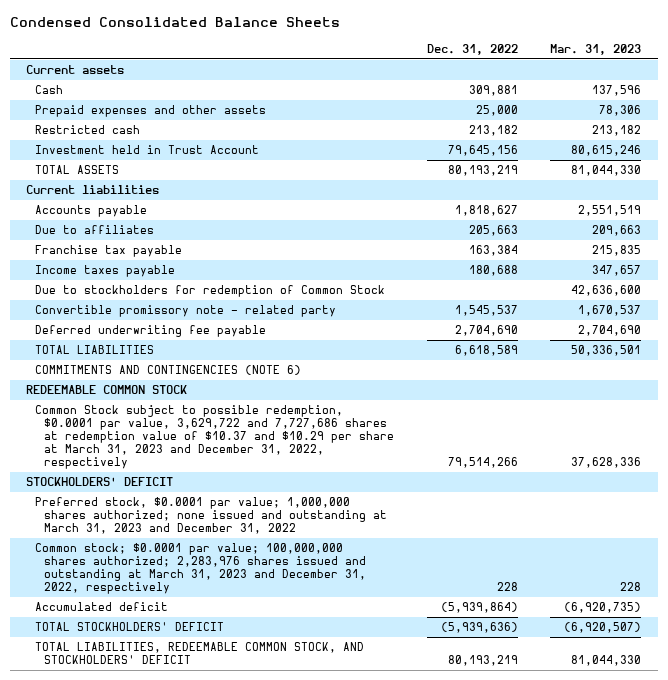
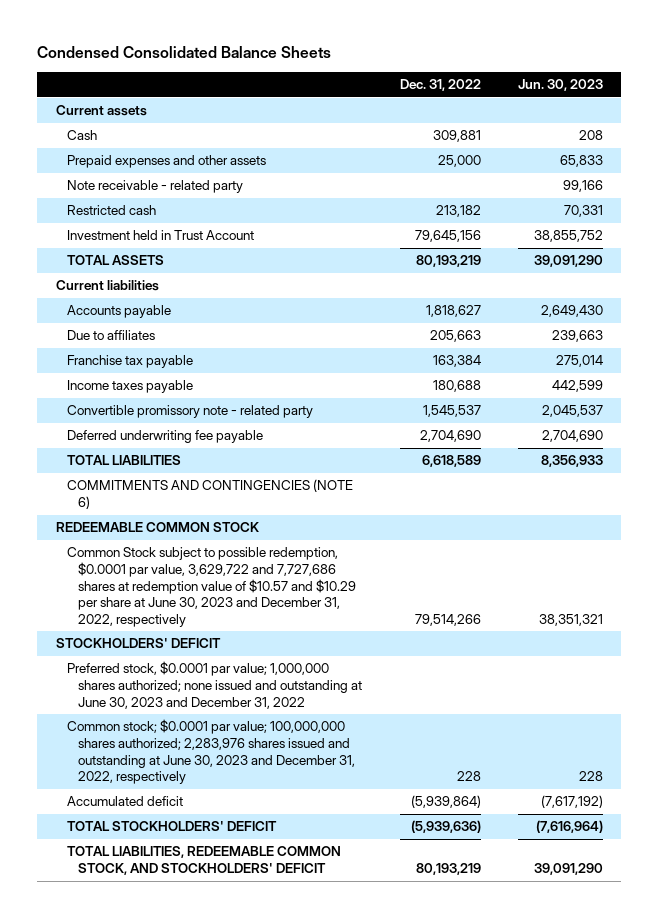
- | Dec. 31, 2022 | Mar. 31, 2023
+ | Dec. 31, 2022 | Jun. 30, 2023
+ Note receivable - related party | | 99,166
- Due to stockholders for redemption of Common Stock | | 42,636,600
- Common Stock subject to possible redemption, $0.0001 par value, 3,629,722 and 7,727,686 shares at redemption value of $10.37 and $10.29 per share at March 31, 2023 and December 31, 2022, respectively | 79,514,266 | 37,628,336
+ Common Stock subject to possible redemption, $0.0001 par value, 3,629,722 and 7,727,686 shares at redemption value of $10.57 and $10.29 per share at June 30, 2023 and December 31, 2022, respectively | 79,514,266 | 38,351,321
- Preferred stock, $0.0001 par value; 1,000,000 shares authorized; none issued and outstanding at March 31, 2023 and December 31, 2022
- Common stock; $0.0001 par value; 100,000,000 shares authorized; 2,283,976 shares issued and outstanding at March 31, 2023 and December 31, 2022, respectively | 228 | 228
+ Preferred stock, $0.0001 par value; 1,000,000 shares authorized; none issued and outstanding at June 30, 2023 and December 31, 2022
+ Common stock; $0.0001 par value; 100,000,000 shares authorized; 2,283,976 shares issued and outstanding at June 30, 2023 and December 31, 2022, respectively | 228 | 228

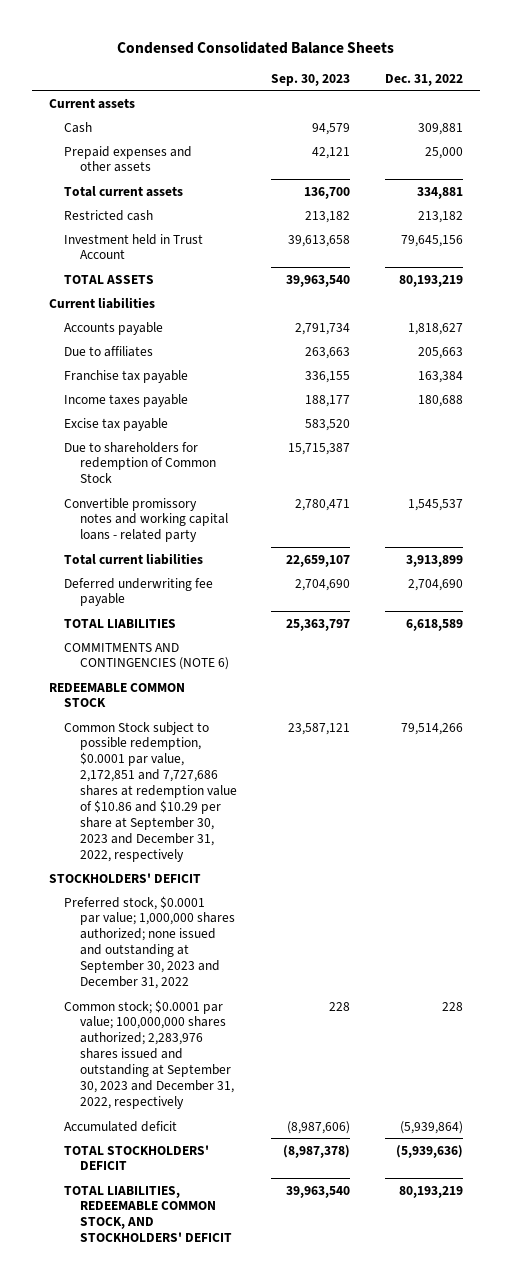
- | Dec. 31, 2022 | Jun. 30, 2023
+ | Sep. 30, 2023 | Dec. 31, 2022
- Note receivable - related party | | 99,166
+ Total current assets | 136,700 | 334,881
- Convertible promissory note - related party | 1,545,537 | 2,045,537
+ Excise tax payable | 583,520 |
+ Due to shareholders for redemption of Common Stock | 15,715,387 |
+ Convertible promissory notes and working capital loans - related party | 2,780,471 | 1,545,537
+ Total current liabilities | 22,659,107 | 3,913,899
- Common Stock subject to possible redemption, $0.0001 par value, 3,629,722 and 7,727,686 shares at redemption value of $10.57 and $10.29 per share at June 30, 2023 and December 31, 2022, respectively | 79,514,266 | 38,351,321
+ Common Stock subject to possible redemption, $0.0001 par value, 2,172,851 and 7,727,686 shares at redemption value of $10.86 and $10.29 per share at September 30, 2023 and December 31, 2022, respectively | 23,587,121 | 79,514,266
- Preferred stock, $0.0001 par value; 1,000,000 shares authorized; none issued and outstanding at June 30, 2023 and December 31, 2022
- Common stock; $0.0001 par value; 100,000,000 shares authorized; 2,283,976 shares issued and outstanding at June 30, 2023 and December 31, 2022, respectively | 228 | 228
+ Preferred stock, $0.0001 par value; 1,000,000 shares authorized; none issued and outstanding at September 30, 2023 and December 31, 2022
+ Common stock; $0.0001 par value; 100,000,000 shares authorized; 2,283,976 shares issued and outstanding at September 30, 2023 and December 31, 2022, respectively | 228 | 228

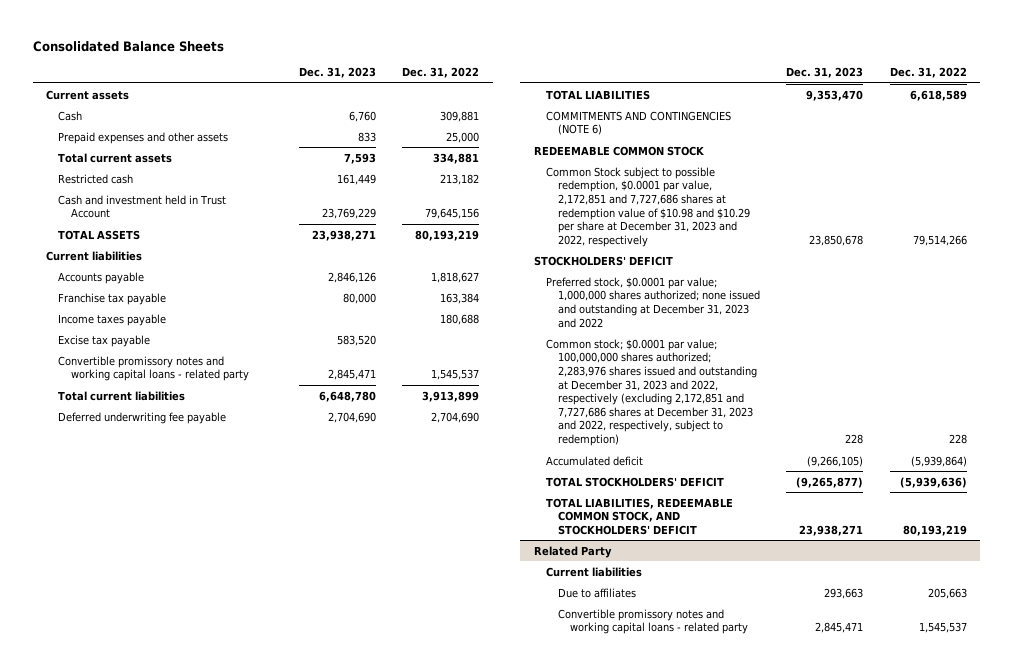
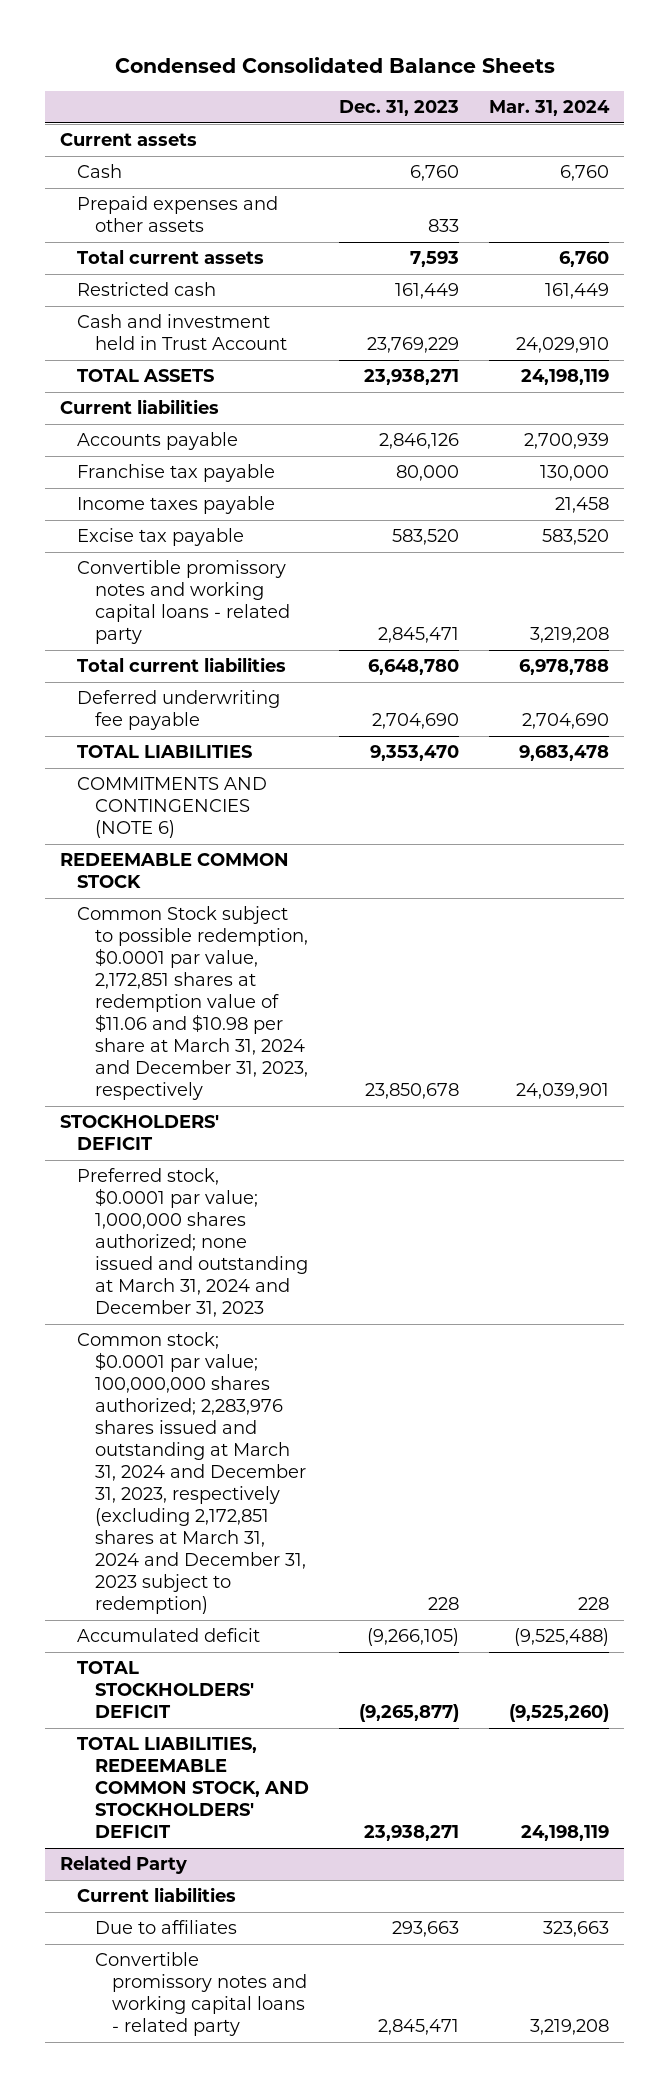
- Consolidated Balance Sheets
+ Condensed Consolidated Balance Sheets
- | Dec. 31, 2023 | Dec. 31, 2022
+ | Dec. 31, 2023 | Mar. 31, 2024
- Common Stock subject to possible redemption, $0.0001 par value, 2,172,851 and 7,727,686 shares at redemption value of $10.98 and $10.29 per share at December 31, 2023 and 2022, respectively | 23,850,678 | 79,514,266
+ Common Stock subject to possible redemption, $0.0001 par value, 2,172,851 shares at redemption value of $11.06 and $10.98 per share at March 31, 2024 and December 31, 2023, respectively | 23,850,678 | 24,039,901
- Preferred stock, $0.0001 par value; 1,000,000 shares authorized; none issued and outstanding at December 31, 2023 and 2022
- Common stock; $0.0001 par value; 100,000,000 shares authorized; 2,283,976 shares issued and outstanding at December 31, 2023 and 2022, respectively (excluding 2,172,851 and 7,727,686 shares at December 31, 2023 and 2022, respectively, subject to redemption) | 228 | 228
+ Preferred stock, $0.0001 par value; 1,000,000 shares authorized; none issued and outstanding at March 31, 2024 and December 31, 2023
+ Common stock; $0.0001 par value; 100,000,000 shares authorized; 2,283,976 shares issued and outstanding at March 31, 2024 and December 31, 2023, respectively (excluding 2,172,851 shares at March 31, 2024 and December 31, 2023 subject to redemption) | 228 | 228

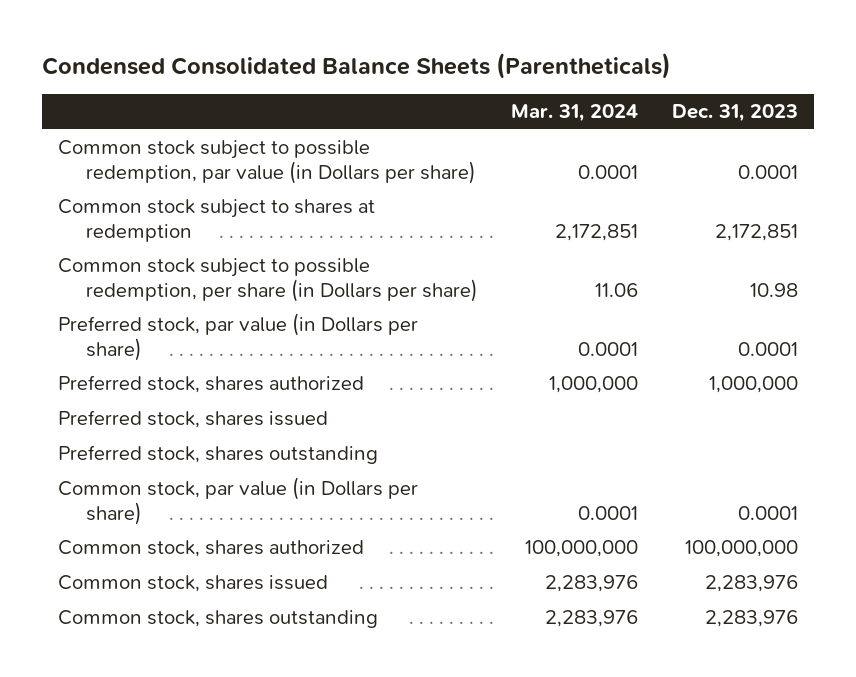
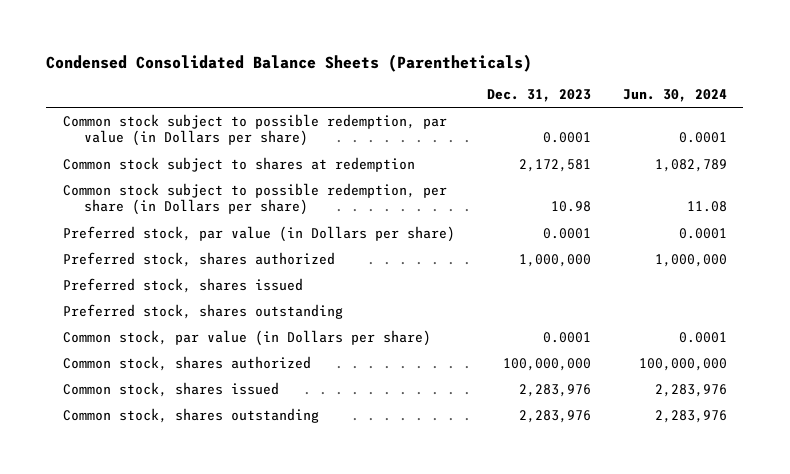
- | Mar. 31, 2024 | Dec. 31, 2023
+ | Dec. 31, 2023 | Jun. 30, 2024
- Common stock subject to shares at redemption | 2,172,851 | 2,172,851
+ Common stock subject to shares at redemption | 2,172,581 | 1,082,789

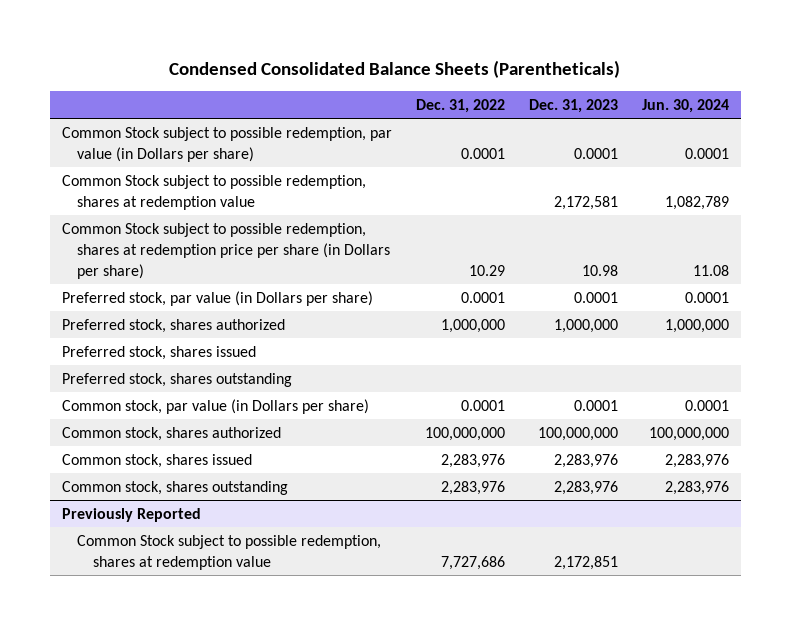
- | Dec. 31, 2023 | Jun. 30, 2024
+ | Dec. 31, 2022 | Dec. 31, 2023 | Jun. 30, 2024
- Common stock subject to possible redemption, par value (in Dollars per share) | 0.0001 | 0.0001
- Common stock subject to shares at redemption | 2,172,581 | 1,082,789
- Common stock subject to possible redemption, per share (in Dollars per share) | 10.98 | 11.08
+ Common Stock subject to possible redemption, par value (in Dollars per share) | 0.0001 | 0.0001 | 0.0001
+ Common Stock subject to possible redemption, shares at redemption value | | 2,172,581 | 1,082,789
+ Common Stock subject to possible redemption, shares at redemption price per share (in Dollars per share) | 10.29 | 10.98 | 11.08
+ Previously Reported
+ Common Stock subject to possible redemption, shares at redemption value | 7,727,686 | 2,172,851 |

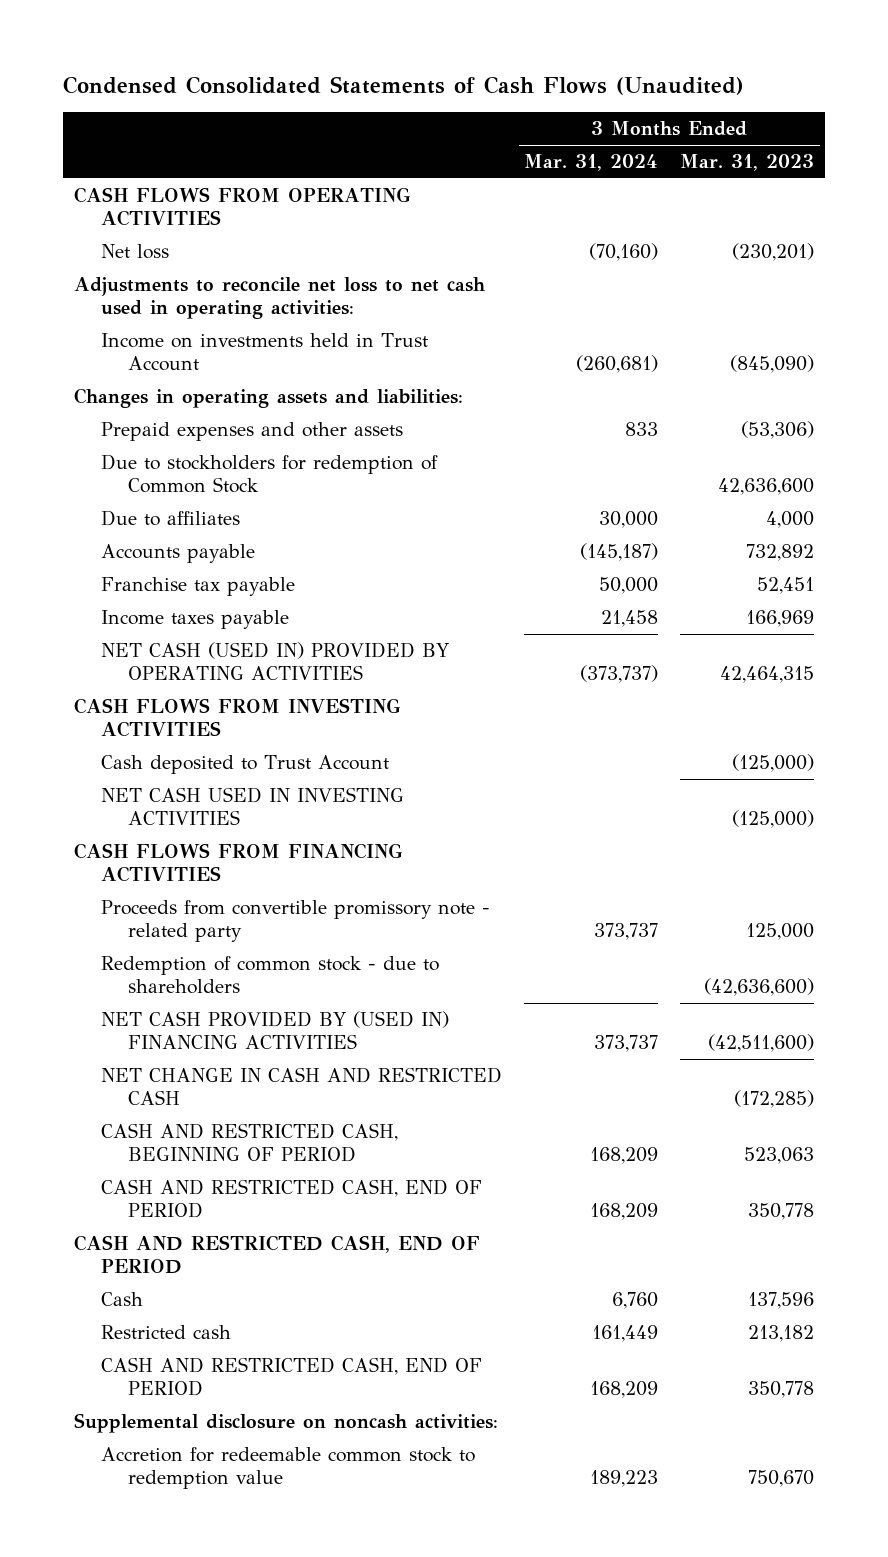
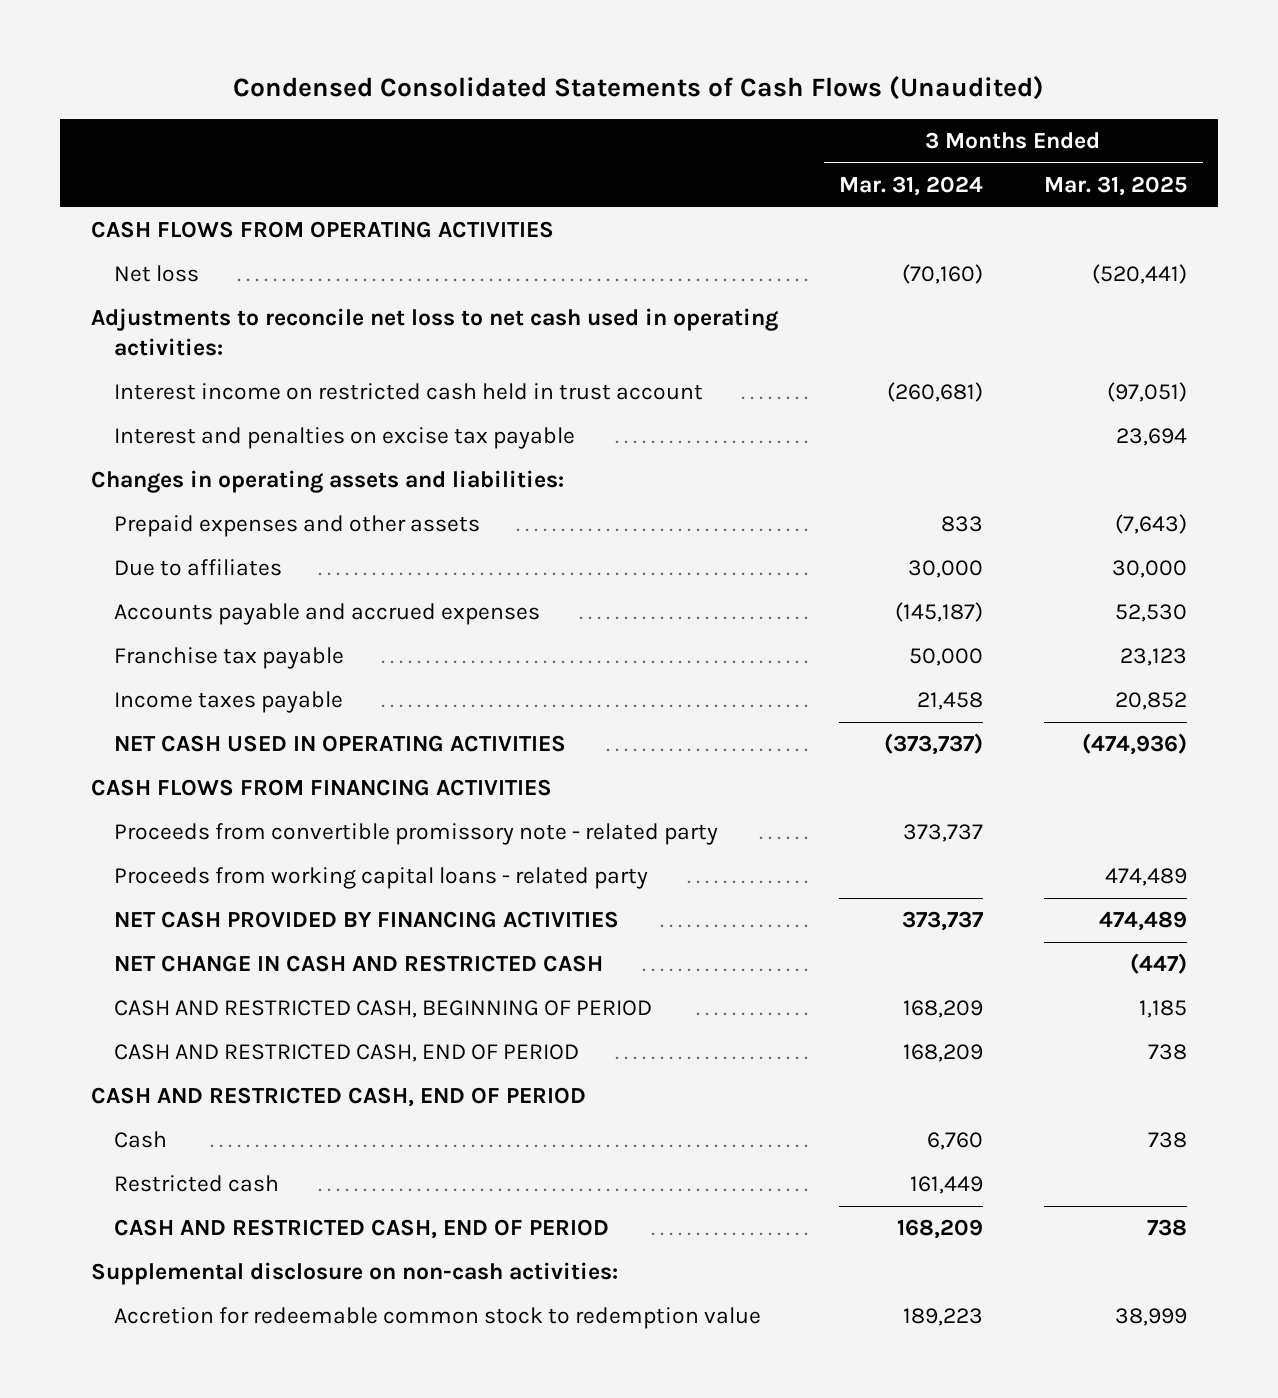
- | 3 Months Ended Mar. 31, 2024 | 3 Months Ended Mar. 31, 2023
+ | 3 Months Ended Mar. 31, 2024 | 3 Months Ended Mar. 31, 2025
- Income on investments held in Trust Account | (260,681) | (845,090)
+ Interest income on restricted cash held in trust account | (260,681) | (97,051)
+ Interest and penalties on excise tax payable | | 23,694
- Due to stockholders for redemption of Common Stock | | 42,636,600
- Accounts payable | (145,187) | 732,892
+ Accounts payable and accrued expenses | (145,187) | 52,530
- NET CASH (USED IN) PROVIDED BY OPERATING ACTIVITIES | (373,737) | 42,464,315
- CASH FLOWS FROM INVESTING ACTIVITIES
- Cash deposited to Trust Account | | (125,000)
- NET CASH USED IN INVESTING ACTIVITIES | | (125,000)
+ NET CASH USED IN OPERATING ACTIVITIES | (373,737) | (474,936)
- Redemption of common stock - due to shareholders | | (42,636,600)
- NET CASH PROVIDED BY (USED IN) FINANCING ACTIVITIES | 373,737 | (42,511,600)
+ Proceeds from working capital loans - related party | | 474,489
+ NET CASH PROVIDED BY FINANCING ACTIVITIES | 373,737 | 474,489
- Supplemental disclosure on noncash activities:
+ Supplemental disclosure on non-cash activities:

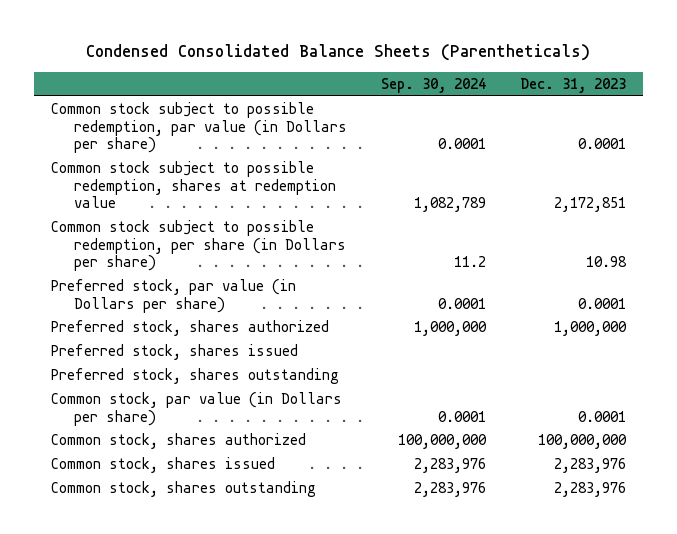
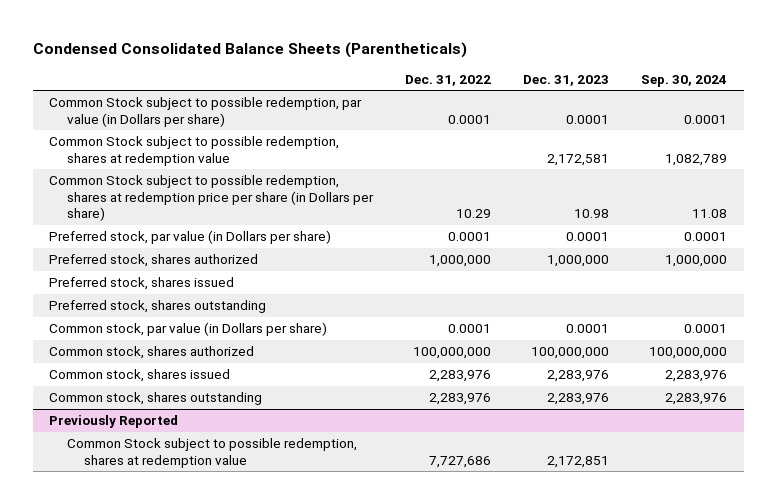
- | Sep. 30, 2024 | Dec. 31, 2023
+ | Dec. 31, 2022 | Dec. 31, 2023 | Sep. 30, 2024
- Common stock subject to possible redemption, par value (in Dollars per share) | 0.0001 | 0.0001
- Common stock subject to possible redemption, shares at redemption value | 1,082,789 | 2,172,851
- Common stock subject to possible redemption, per share (in Dollars per share) | 11.2 | 10.98
+ Common Stock subject to possible redemption, par value (in Dollars per share) | 0.0001 | 0.0001 | 0.0001
+ Common Stock subject to possible redemption, shares at redemption value | | 2,172,581 | 1,082,789
+ Common Stock subject to possible redemption, shares at redemption price per share (in Dollars per share) | 10.29 | 10.98 | 11.08
+ Previously Reported
+ Common Stock subject to possible redemption, shares at redemption value | 7,727,686 | 2,172,851 |

